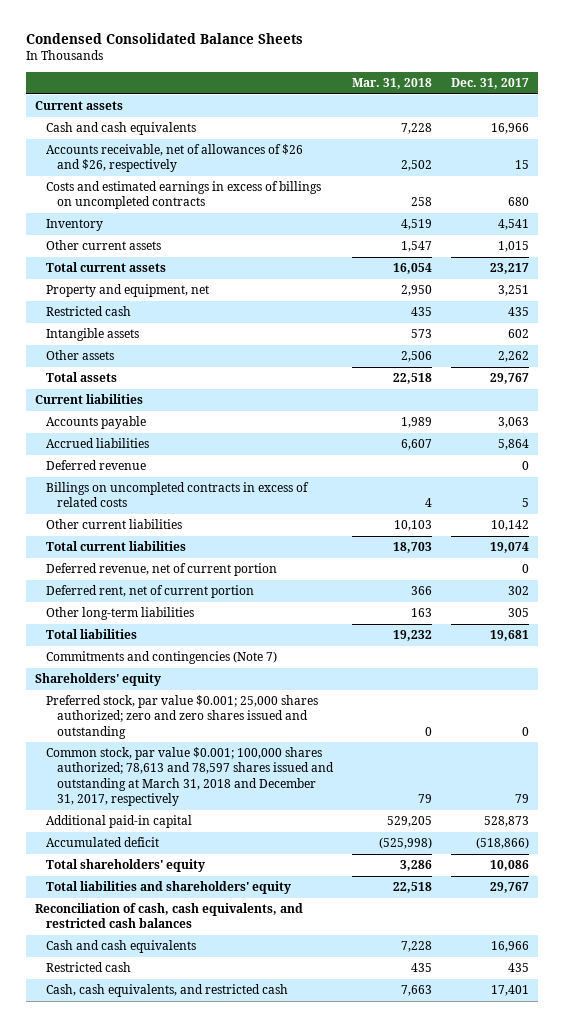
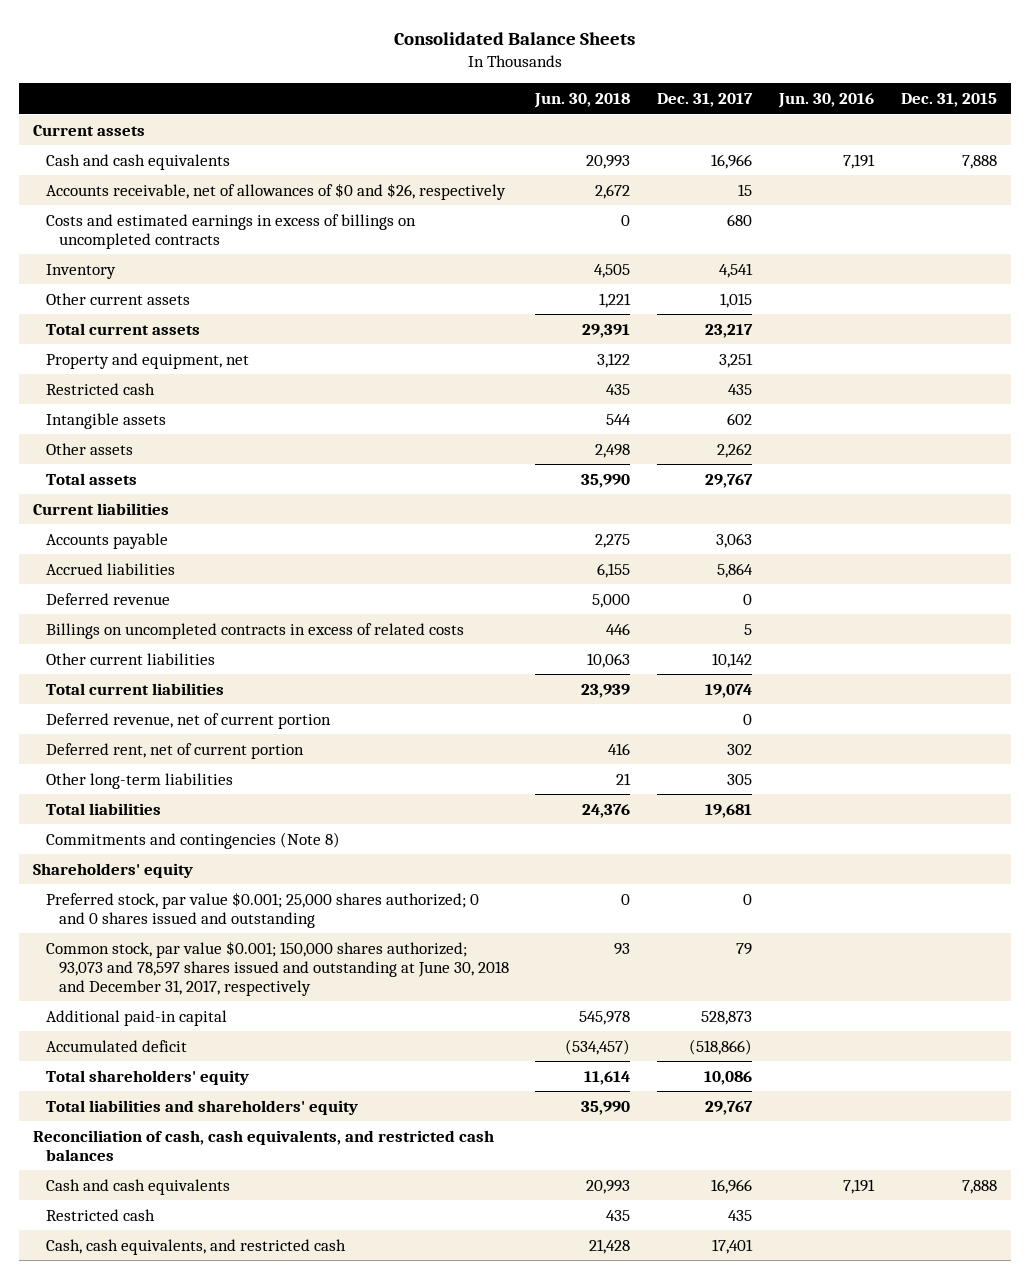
- Condensed Consolidated Balance Sheets
+ Consolidated Balance Sheets
- | Mar. 31, 2018 | Dec. 31, 2017
+ | Jun. 30, 2018 | Dec. 31, 2017 | Jun. 30, 2016 | Dec. 31, 2015
- Accounts receivable, net of allowances of $26 and $26, respectively | 2,502 | 15
+ Accounts receivable, net of allowances of $0 and $26, respectively | 2,672 | 15 | |
- Commitments and contingencies (Note 7)
+ Commitments and contingencies (Note 8)
- Preferred stock, par value $0.001; 25,000 shares authorized; zero and zero shares issued and outstanding | 0 | 0
- Common stock, par value $0.001; 100,000 shares authorized; 78,613 and 78,597 shares issued and outstanding at March 31, 2018 and December 31, 2017, respectively | 79 | 79
+ Preferred stock, par value $0.001; 25,000 shares authorized; 0 and 0 shares issued and outstanding | 0 | 0 | |
+ Common stock, par value $0.001; 150,000 shares authorized; 93,073 and 78,597 shares issued and outstanding at June 30, 2018 and December 31, 2017, respectively | 93 | 79 | |

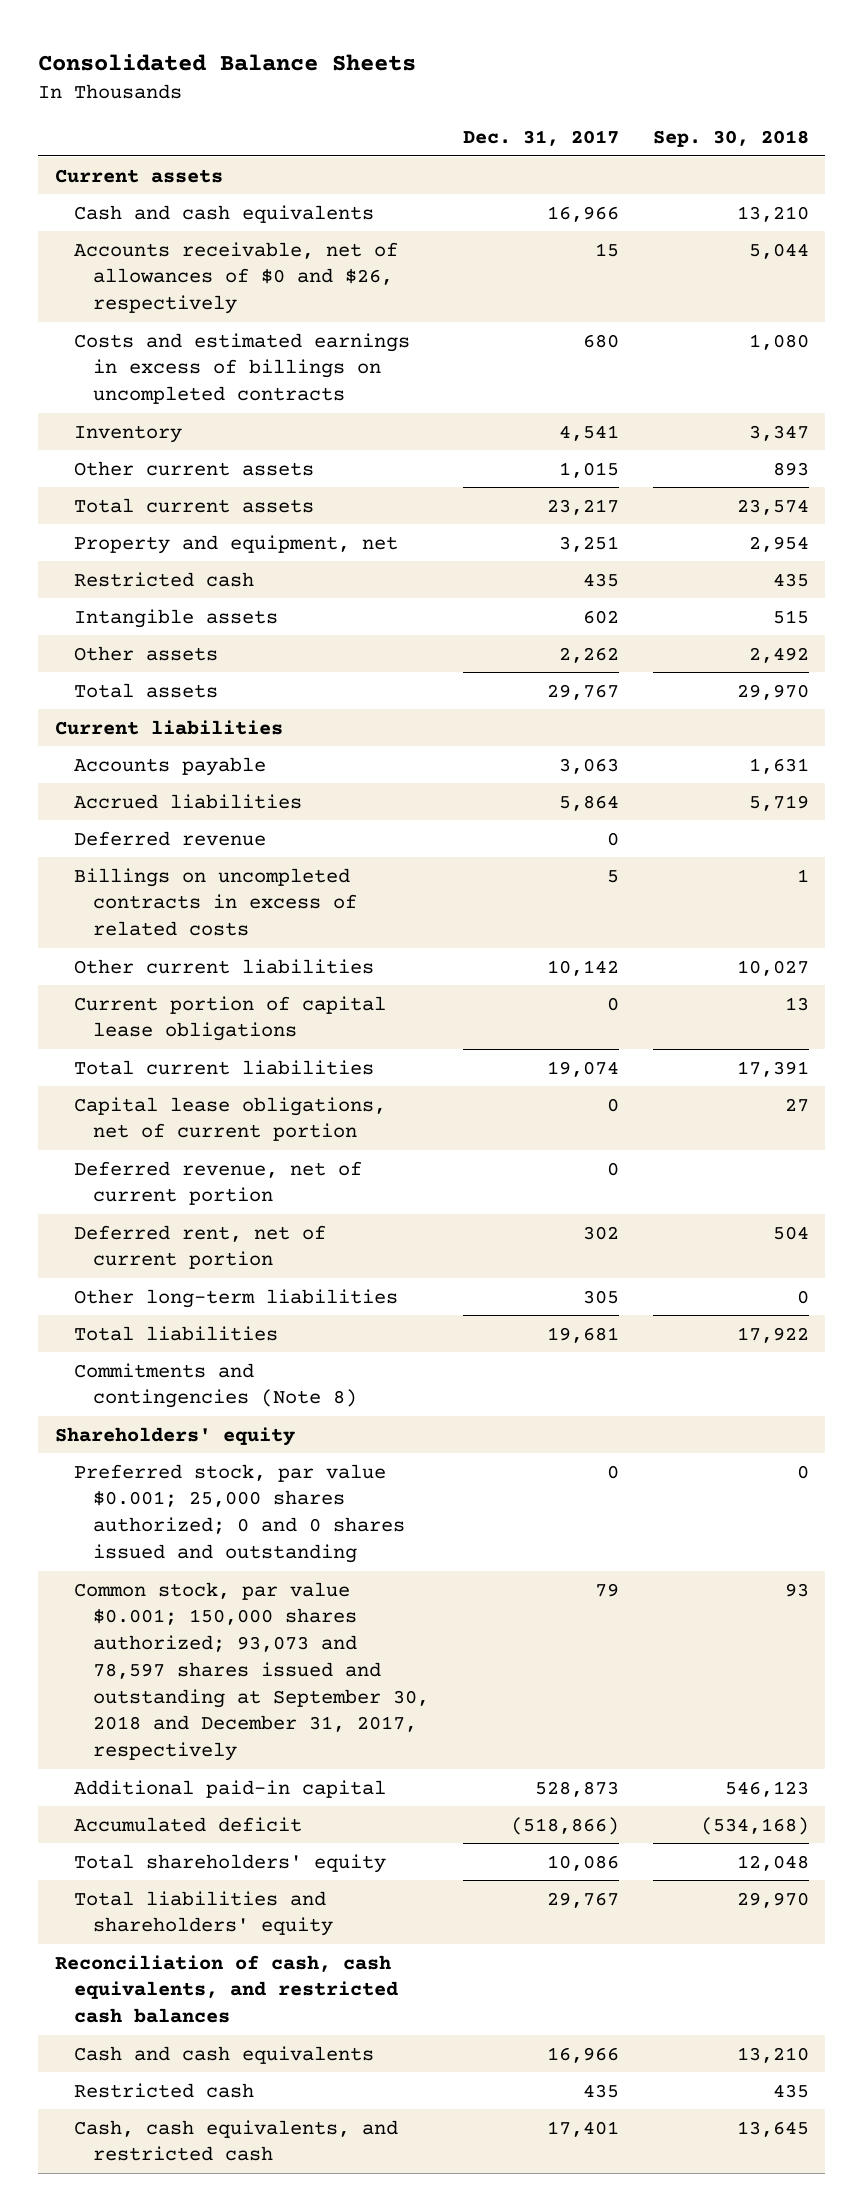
- | Jun. 30, 2018 | Dec. 31, 2017 | Jun. 30, 2016 | Dec. 31, 2015
+ | Dec. 31, 2017 | Sep. 30, 2018
+ Current portion of capital lease obligations | 0 | 13
+ Capital lease obligations, net of current portion | 0 | 27
- Common stock, par value $0.001; 150,000 shares authorized; 93,073 and 78,597 shares issued and outstanding at June 30, 2018 and December 31, 2017, respectively | 93 | 79 | |
+ Common stock, par value $0.001; 150,000 shares authorized; 93,073 and 78,597 shares issued and outstanding at September 30, 2018 and December 31, 2017, respectively | 79 | 93

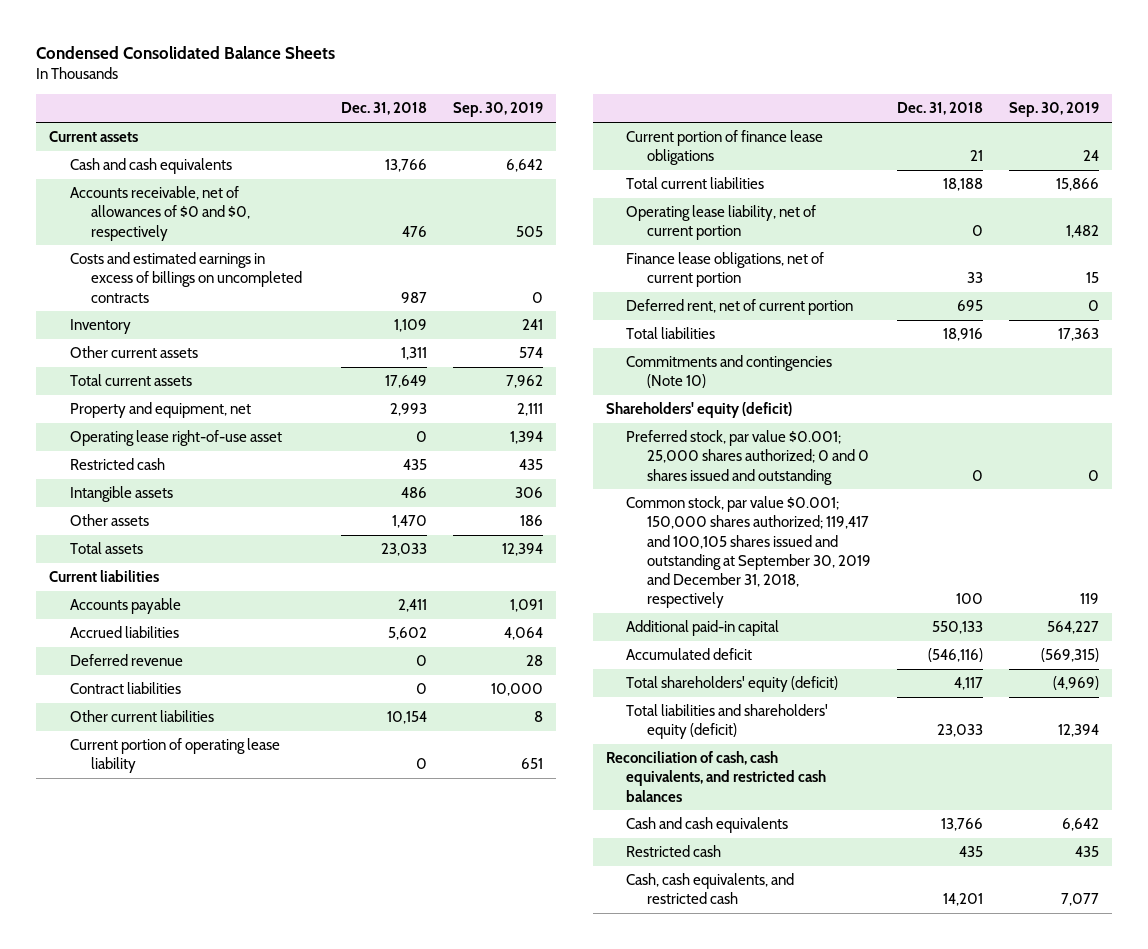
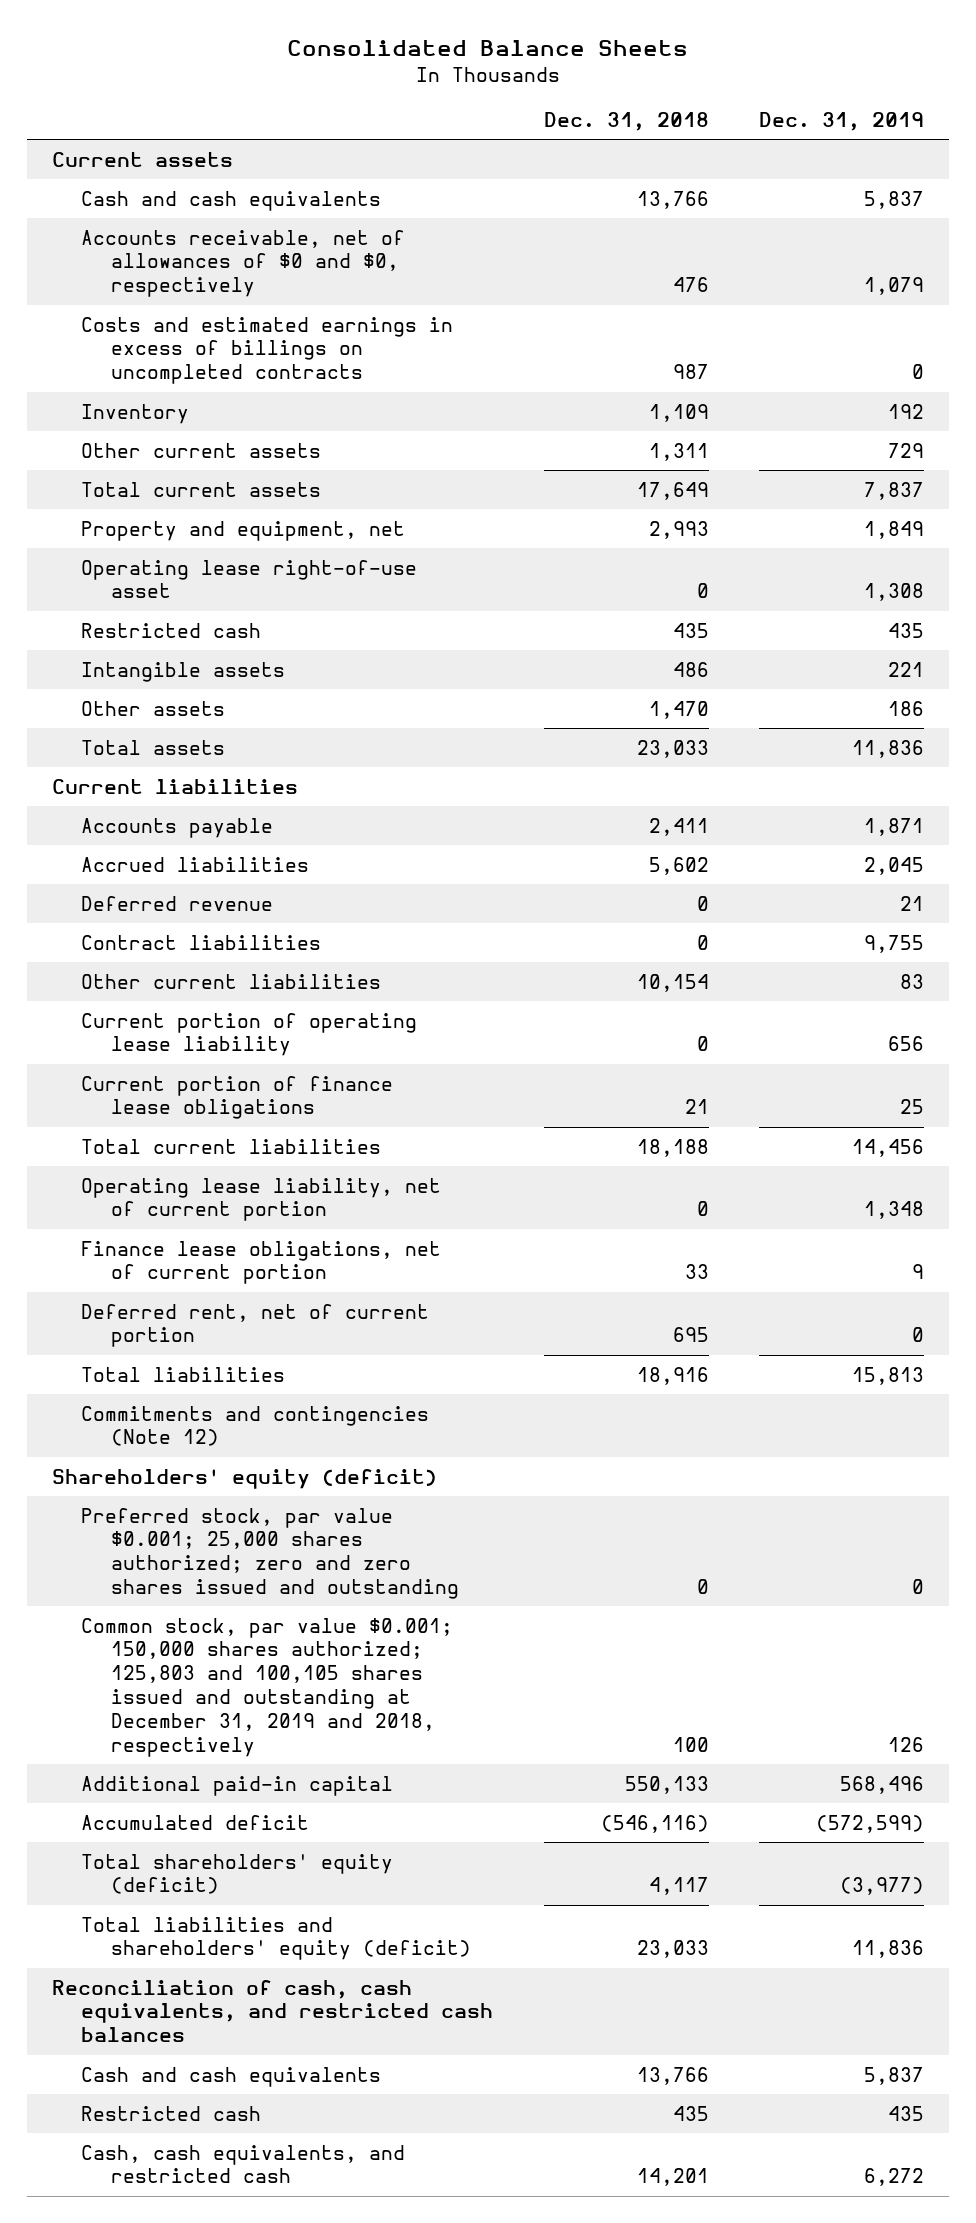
- Condensed Consolidated Balance Sheets
+ Consolidated Balance Sheets
- | Dec. 31, 2018 | Sep. 30, 2019
+ | Dec. 31, 2018 | Dec. 31, 2019
- Commitments and contingencies (Note 10)
+ Commitments and contingencies (Note 12)
- Preferred stock, par value $0.001; 25,000 shares authorized; 0 and 0 shares issued and outstanding | 0 | 0
- Common stock, par value $0.001; 150,000 shares authorized; 119,417 and 100,105 shares issued and outstanding at September 30, 2019 and December 31, 2018, respectively | 100 | 119
+ Preferred stock, par value $0.001; 25,000 shares authorized; zero and zero shares issued and outstanding | 0 | 0
+ Common stock, par value $0.001; 150,000 shares authorized; 125,803 and 100,105 shares issued and outstanding at December 31, 2019 and 2018, respectively | 100 | 126

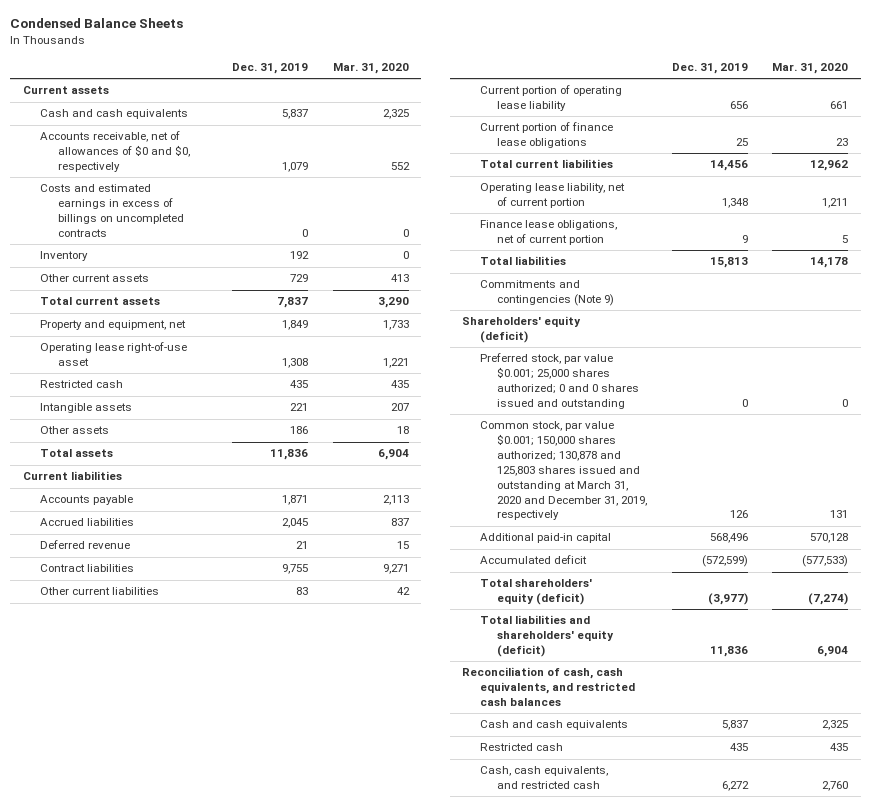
- Consolidated Balance Sheets
+ Condensed Balance Sheets
- | Dec. 31, 2018 | Dec. 31, 2019
+ | Dec. 31, 2019 | Mar. 31, 2020
- Deferred rent, net of current portion | 695 | 0
- Commitments and contingencies (Note 12)
+ Commitments and contingencies (Note 9)
- Preferred stock, par value $0.001; 25,000 shares authorized; zero and zero shares issued and outstanding | 0 | 0
- Common stock, par value $0.001; 150,000 shares authorized; 125,803 and 100,105 shares issued and outstanding at December 31, 2019 and 2018, respectively | 100 | 126
+ Preferred stock, par value $0.001; 25,000 shares authorized; 0 and 0 shares issued and outstanding | 0 | 0
+ Common stock, par value $0.001; 150,000 shares authorized; 130,878 and 125,803 shares issued and outstanding at March 31, 2020 and December 31, 2019, respectively | 126 | 131

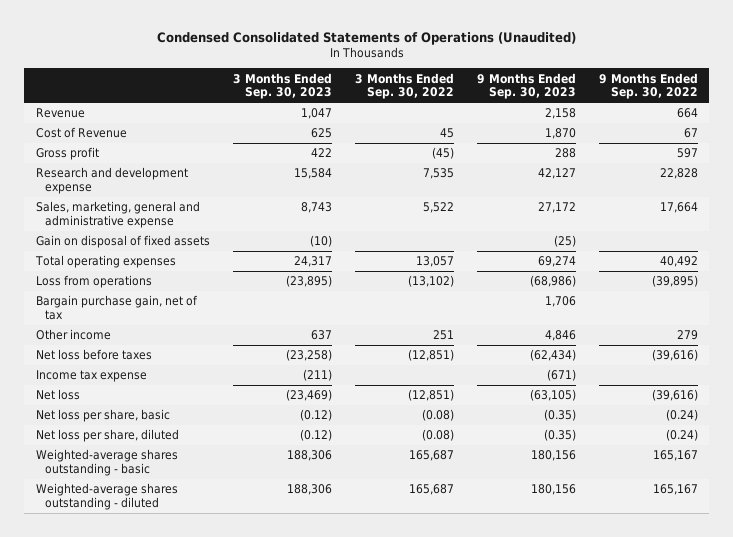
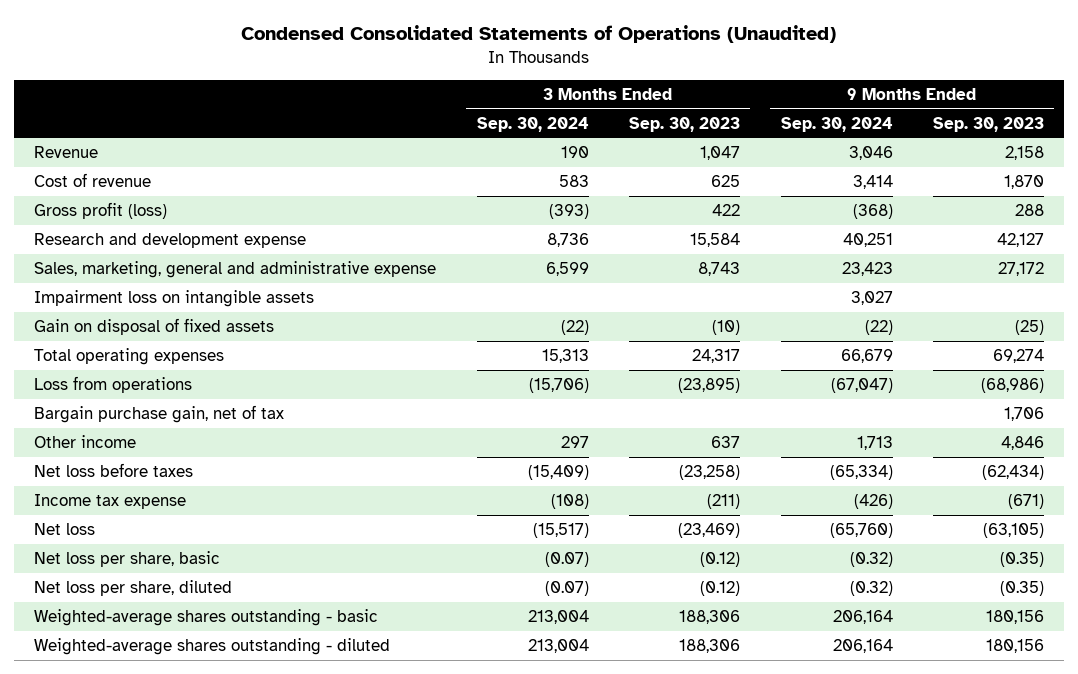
- | 3 Months Ended Sep. 30, 2023 | 3 Months Ended Sep. 30, 2022 | 9 Months Ended Sep. 30, 2023 | 9 Months Ended Sep. 30, 2022
+ | 3 Months Ended Sep. 30, 2024 | 3 Months Ended Sep. 30, 2023 | 9 Months Ended Sep. 30, 2024 | 9 Months Ended Sep. 30, 2023
- Cost of Revenue | 625 | 45 | 1,870 | 67
- Gross profit | 422 | (45) | 288 | 597
+ Cost of revenue | 583 | 625 | 3,414 | 1,870
+ Gross profit (loss) | (393) | 422 | (368) | 288
+ Impairment loss on intangible assets | | | 3,027 |

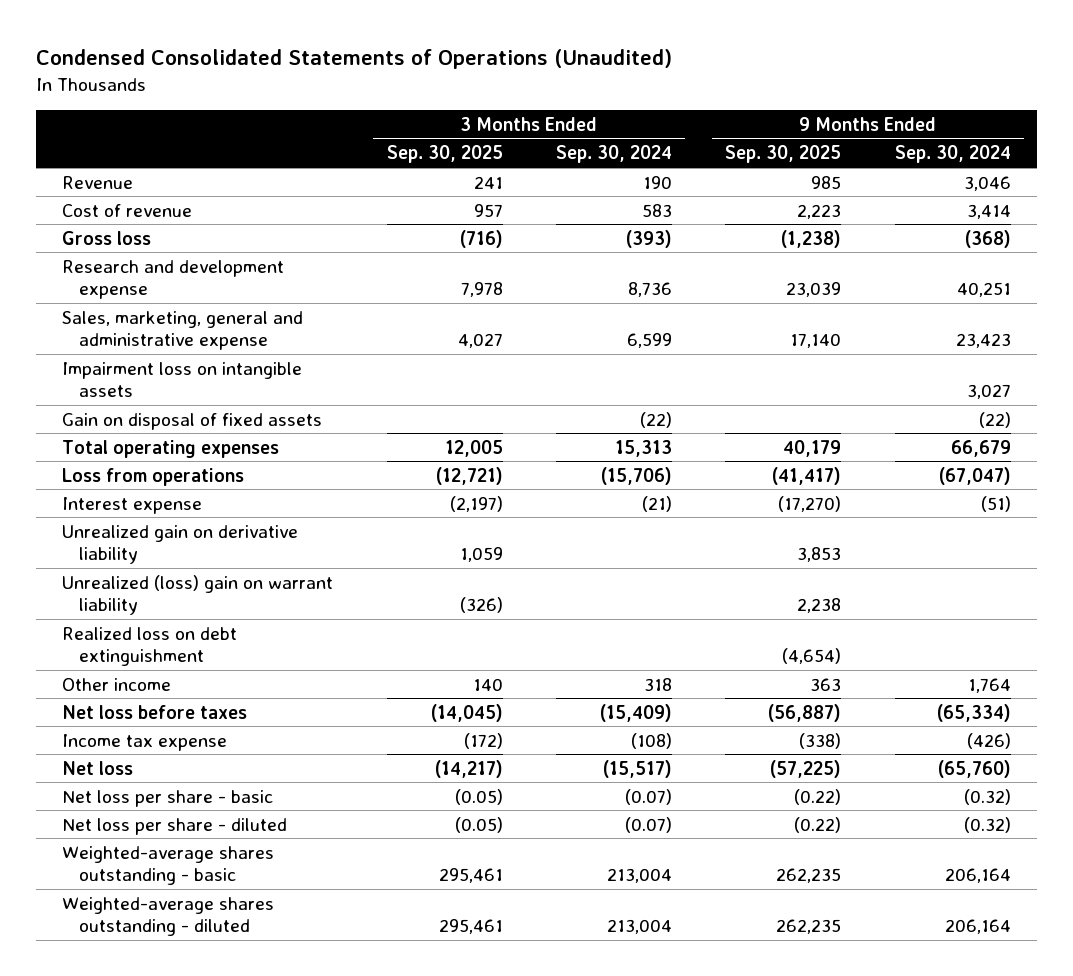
- | 3 Months Ended Sep. 30, 2024 | 3 Months Ended Sep. 30, 2023 | 9 Months Ended Sep. 30, 2024 | 9 Months Ended Sep. 30, 2023
+ | 3 Months Ended Sep. 30, 2025 | 3 Months Ended Sep. 30, 2024 | 9 Months Ended Sep. 30, 2025 | 9 Months Ended Sep. 30, 2024
- Gross profit (loss) | (393) | 422 | (368) | 288
+ Gross loss | (716) | (393) | (1,238) | (368)
- Bargain purchase gain, net of tax | | | | 1,706
- Other income | 297 | 637 | 1,713 | 4,846
+ Interest expense | (2,197) | (21) | (17,270) | (51)
+ Unrealized gain on derivative liability | 1,059 | | 3,853 |
+ Unrealized (loss) gain on warrant liability | (326) | | 2,238 |
+ Realized loss on debt extinguishment | | | (4,654) |
+ Other income | 140 | 318 | 363 | 1,764
- Net loss per share, basic | (0.07) | (0.12) | (0.32) | (0.35)
- Net loss per share, diluted | (0.07) | (0.12) | (0.32) | (0.35)
+ Net loss per share - basic | (0.05) | (0.07) | (0.22) | (0.32)
+ Net loss per share - diluted | (0.05) | (0.07) | (0.22) | (0.32)

